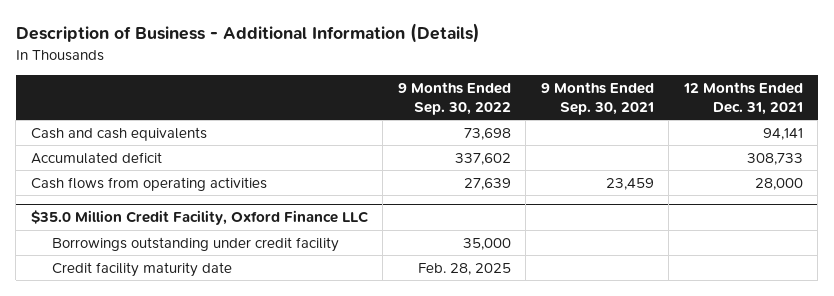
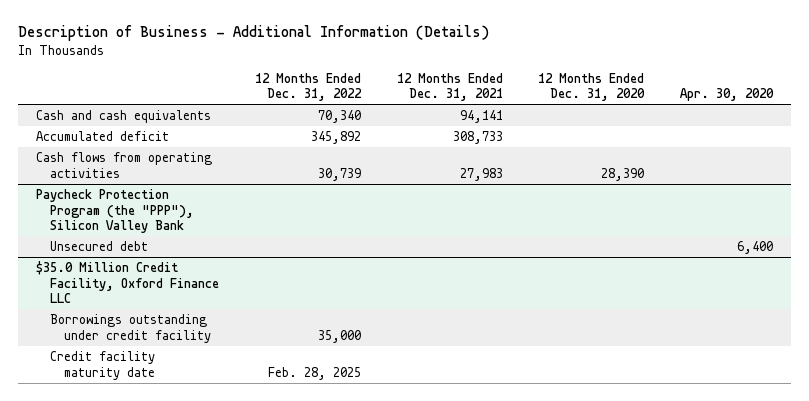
- | 9 Months Ended Sep. 30, 2022 | 9 Months Ended Sep. 30, 2021 | 12 Months Ended Dec. 31, 2021
+ | 12 Months Ended Dec. 31, 2022 | 12 Months Ended Dec. 31, 2021 | 12 Months Ended Dec. 31, 2020 | Apr. 30, 2020
- Cash flows from operating activities | 27,639 | 23,459 | 28,000
+ Cash flows from operating activities | 30,739 | 27,983 | 28,390 |
+ Paycheck Protection Program (the "PPP"), Silicon Valley Bank
+ Unsecured debt | | | | 6,400

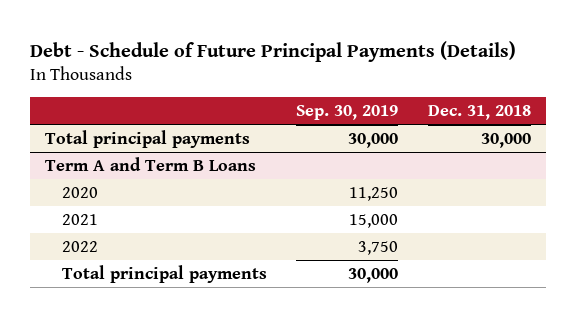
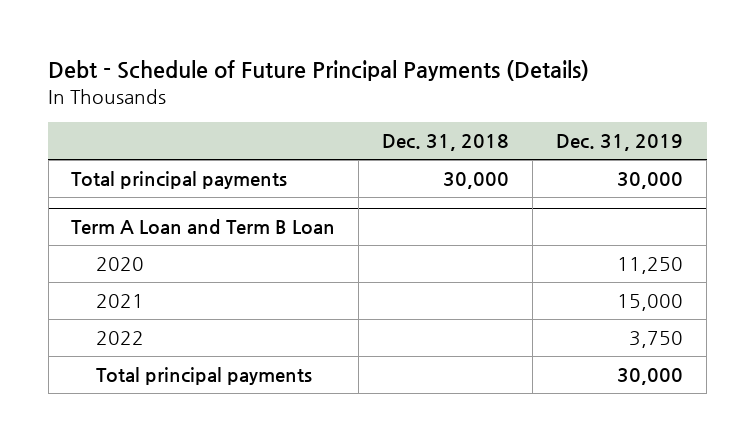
- | Sep. 30, 2019 | Dec. 31, 2018
+ | Dec. 31, 2018 | Dec. 31, 2019
- Term A and Term B Loans
+ Term A Loan and Term B Loan

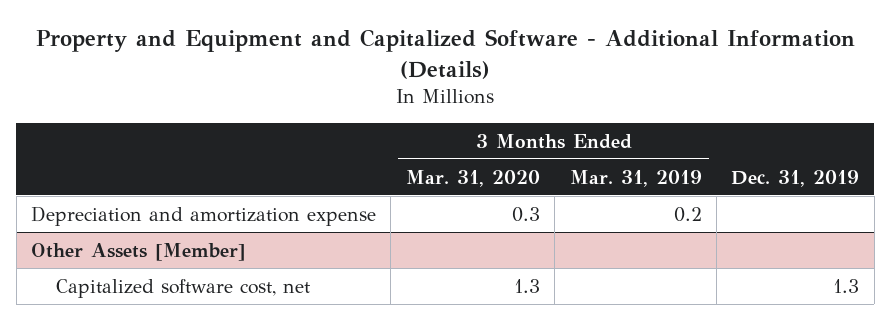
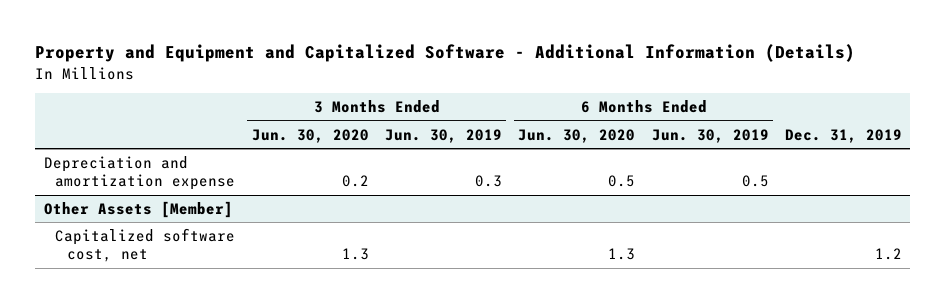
- | 3 Months Ended Mar. 31, 2020 | 3 Months Ended Mar. 31, 2019 | Dec. 31, 2019
+ | 3 Months Ended Jun. 30, 2020 | 3 Months Ended Jun. 30, 2019 | 6 Months Ended Jun. 30, 2020 | 6 Months Ended Jun. 30, 2019 | Dec. 31, 2019
@ Other Assets [Member]
- Capitalized software cost, net | 1.3 | | 1.3
+ Capitalized software cost, net | 1.3 | | 1.3 | | 1.2

